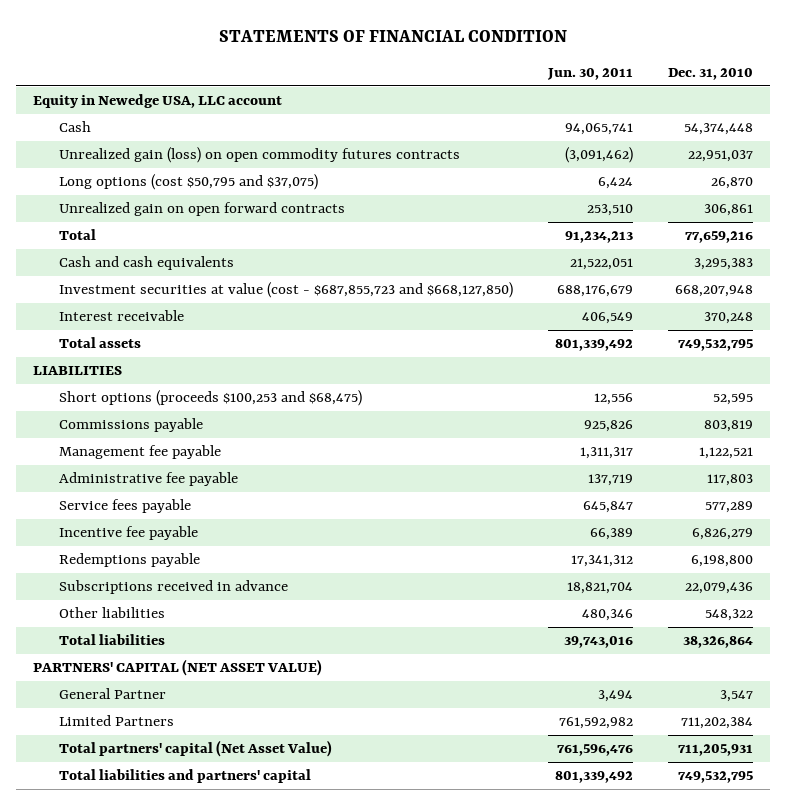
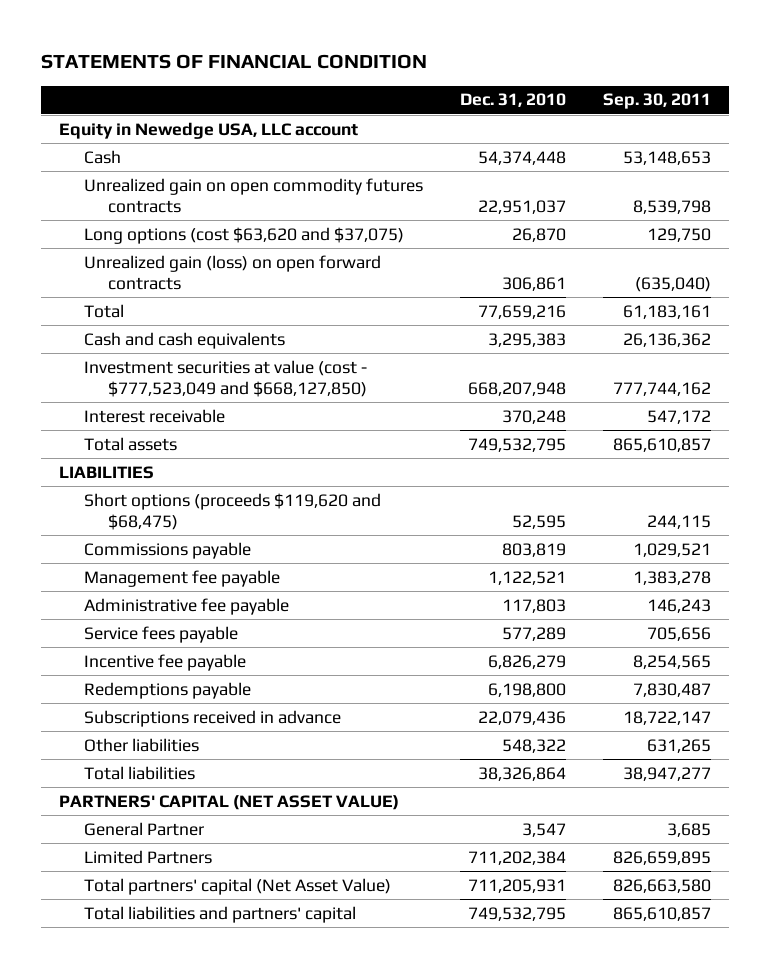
- | Jun. 30, 2011 | Dec. 31, 2010
+ | Dec. 31, 2010 | Sep. 30, 2011
- Unrealized gain (loss) on open commodity futures contracts | (3,091,462) | 22,951,037
- Long options (cost $50,795 and $37,075) | 6,424 | 26,870
- Unrealized gain on open forward contracts | 253,510 | 306,861
+ Unrealized gain on open commodity futures contracts | 22,951,037 | 8,539,798
+ Long options (cost $63,620 and $37,075) | 26,870 | 129,750
+ Unrealized gain (loss) on open forward contracts | 306,861 | (635,040)
- Investment securities at value (cost - $687,855,723 and $668,127,850) | 688,176,679 | 668,207,948
+ Investment securities at value (cost - $777,523,049 and $668,127,850) | 668,207,948 | 777,744,162
- Short options (proceeds $100,253 and $68,475) | 12,556 | 52,595
+ Short options (proceeds $119,620 and $68,475) | 52,595 | 244,115

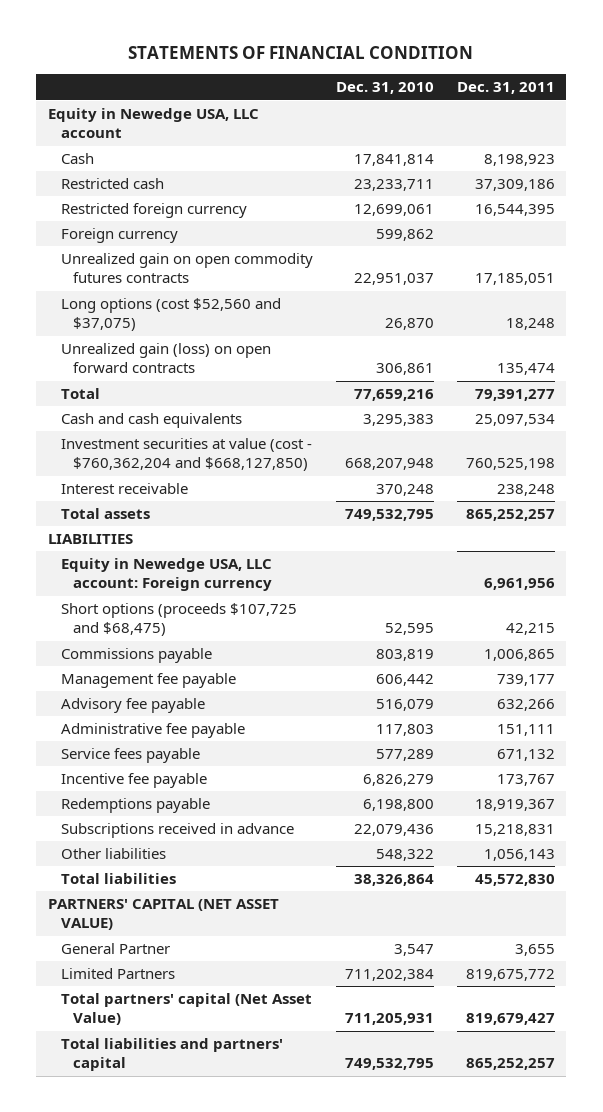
- | Dec. 31, 2010 | Sep. 30, 2011
+ | Dec. 31, 2010 | Dec. 31, 2011
- Cash | 54,374,448 | 53,148,653
+ Cash | 17,841,814 | 8,198,923
+ Restricted cash | 23,233,711 | 37,309,186
+ Restricted foreign currency | 12,699,061 | 16,544,395
+ Foreign currency | 599,862 |
- Long options (cost $63,620 and $37,075) | 26,870 | 129,750
+ Long options (cost $52,560 and $37,075) | 26,870 | 18,248
- Investment securities at value (cost - $777,523,049 and $668,127,850) | 668,207,948 | 777,744,162
+ Investment securities at value (cost - $760,362,204 and $668,127,850) | 668,207,948 | 760,525,198
- Short options (proceeds $119,620 and $68,475) | 52,595 | 244,115
+ Equity in Newedge USA, LLC account: Foreign currency | | 6,961,956
+ Short options (proceeds $107,725 and $68,475) | 52,595 | 42,215
- Management fee payable | 1,122,521 | 1,383,278
+ Management fee payable | 606,442 | 739,177
+ Advisory fee payable | 516,079 | 632,266

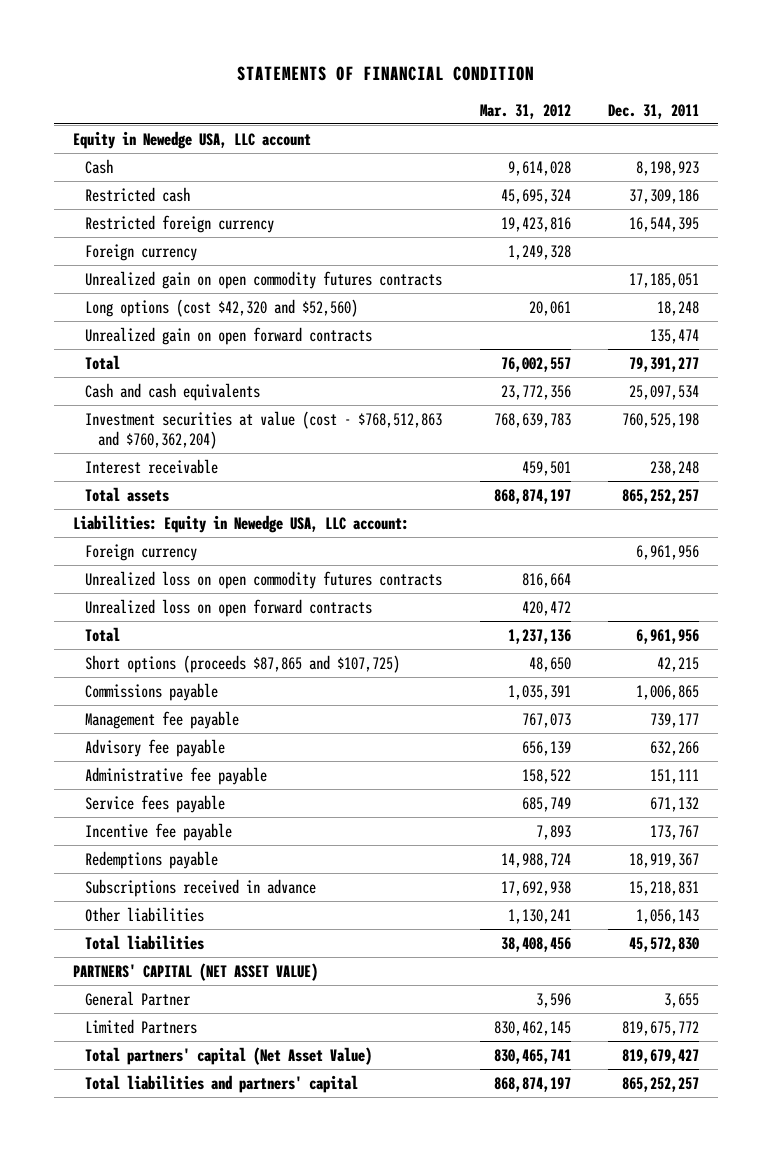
- | Dec. 31, 2010 | Dec. 31, 2011
+ | Mar. 31, 2012 | Dec. 31, 2011
- Long options (cost $52,560 and $37,075) | 26,870 | 18,248
- Unrealized gain (loss) on open forward contracts | 306,861 | 135,474
+ Long options (cost $42,320 and $52,560) | 20,061 | 18,248
+ Unrealized gain on open forward contracts | | 135,474
- Investment securities at value (cost - $760,362,204 and $668,127,850) | 668,207,948 | 760,525,198
+ Investment securities at value (cost - $768,512,863 and $760,362,204) | 768,639,783 | 760,525,198
- LIABILITIES
- Equity in Newedge USA, LLC account: Foreign currency | | 6,961,956
- Short options (proceeds $107,725 and $68,475) | 52,595 | 42,215
+ Liabilities: Equity in Newedge USA, LLC account:
+ Foreign currency | | 6,961,956
+ Unrealized loss on open commodity futures contracts | 816,664 |
+ Unrealized loss on open forward contracts | 420,472 |
+ Total | 1,237,136 | 6,961,956
+ Short options (proceeds $87,865 and $107,725) | 48,650 | 42,215

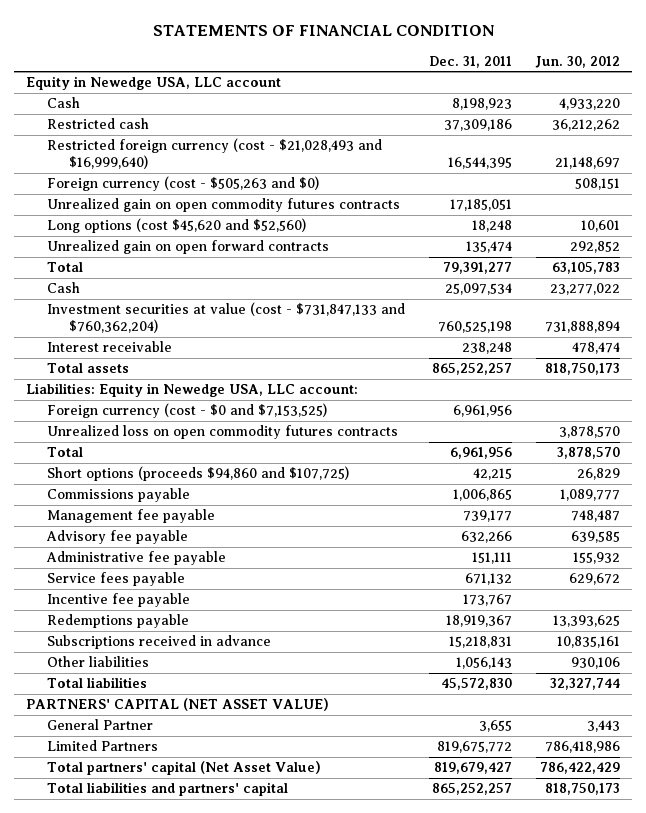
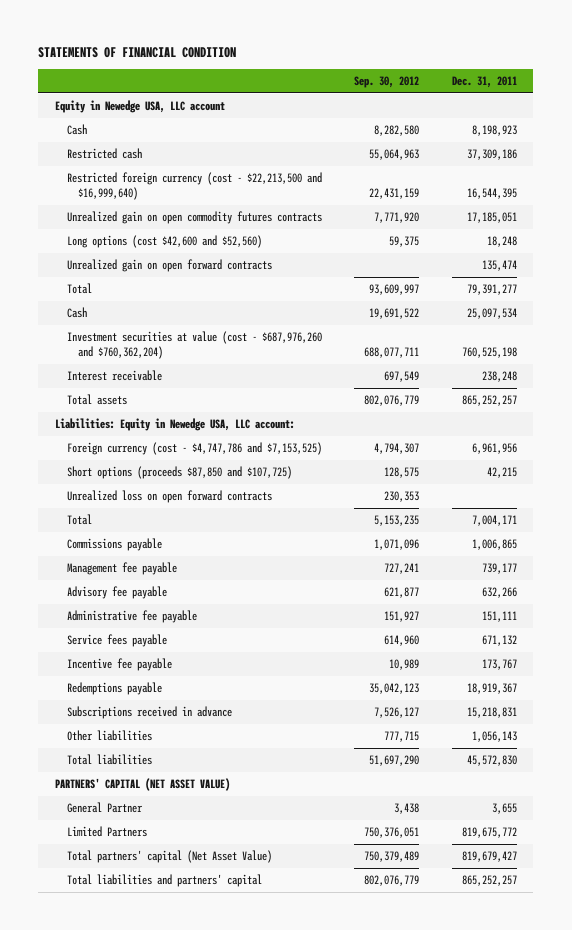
- | Dec. 31, 2011 | Jun. 30, 2012
+ | Sep. 30, 2012 | Dec. 31, 2011
- Restricted foreign currency (cost - $21,028,493 and $16,999,640) | 16,544,395 | 21,148,697
- Foreign currency (cost - $505,263 and $0) | | 508,151
+ Restricted foreign currency (cost - $22,213,500 and $16,999,640) | 22,431,159 | 16,544,395
- Long options (cost $45,620 and $52,560) | 18,248 | 10,601
+ Long options (cost $42,600 and $52,560) | 59,375 | 18,248
- Investment securities at value (cost - $731,847,133 and $760,362,204) | 760,525,198 | 731,888,894
+ Investment securities at value (cost - $687,976,260 and $760,362,204) | 688,077,711 | 760,525,198
- Foreign currency (cost - $0 and $7,153,525) | 6,961,956 |
- Unrealized loss on open commodity futures contracts | | 3,878,570
- Total | 6,961,956 | 3,878,570
- Short options (proceeds $94,860 and $107,725) | 42,215 | 26,829
+ Foreign currency (cost - $4,747,786 and $7,153,525) | 4,794,307 | 6,961,956
+ Short options (proceeds $87,850 and $107,725) | 128,575 | 42,215
+ Unrealized loss on open forward contracts | 230,353 |
+ Total | 5,153,235 | 7,004,171

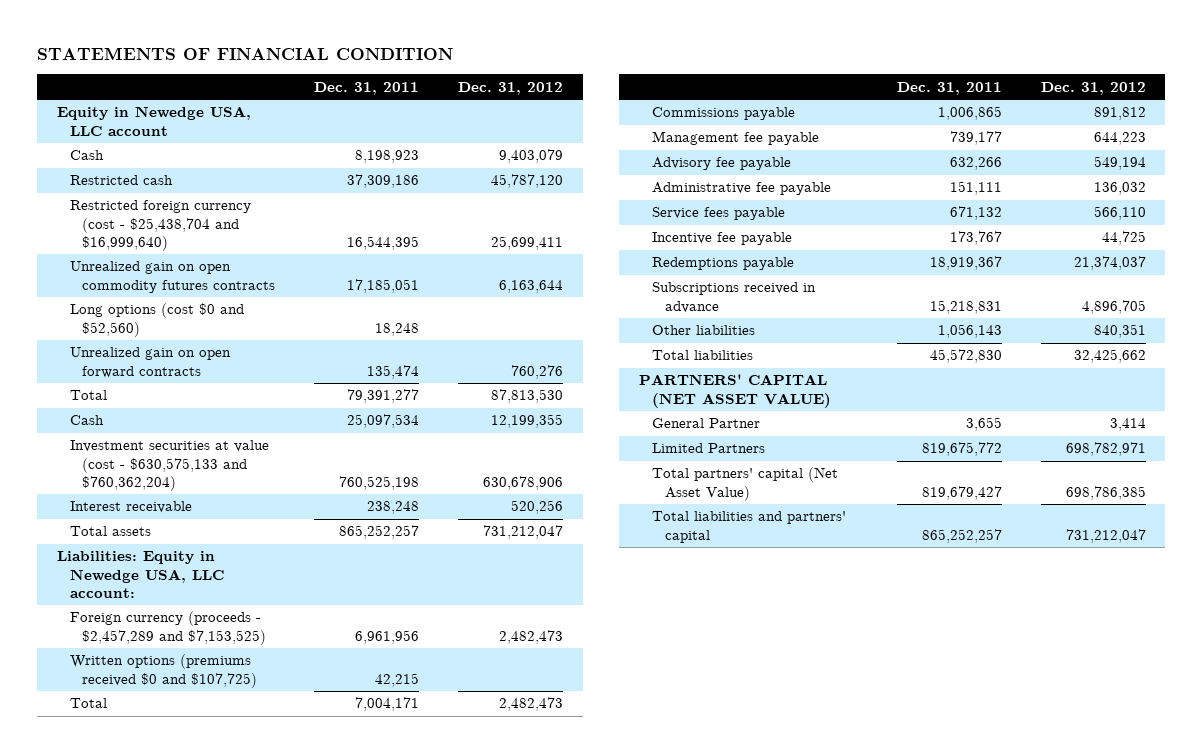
- | Sep. 30, 2012 | Dec. 31, 2011
+ | Dec. 31, 2011 | Dec. 31, 2012
- Restricted foreign currency (cost - $22,213,500 and $16,999,640) | 22,431,159 | 16,544,395
+ Restricted foreign currency (cost - $25,438,704 and $16,999,640) | 16,544,395 | 25,699,411
- Long options (cost $42,600 and $52,560) | 59,375 | 18,248
+ Long options (cost $0 and $52,560) | 18,248 |
- Investment securities at value (cost - $687,976,260 and $760,362,204) | 688,077,711 | 760,525,198
+ Investment securities at value (cost - $630,575,133 and $760,362,204) | 760,525,198 | 630,678,906
- Foreign currency (cost - $4,747,786 and $7,153,525) | 4,794,307 | 6,961,956
- Short options (proceeds $87,850 and $107,725) | 128,575 | 42,215
- Unrealized loss on open forward contracts | 230,353 |
+ Foreign currency (proceeds - $2,457,289 and $7,153,525) | 6,961,956 | 2,482,473
+ Written options (premiums received $0 and $107,725) | 42,215 |

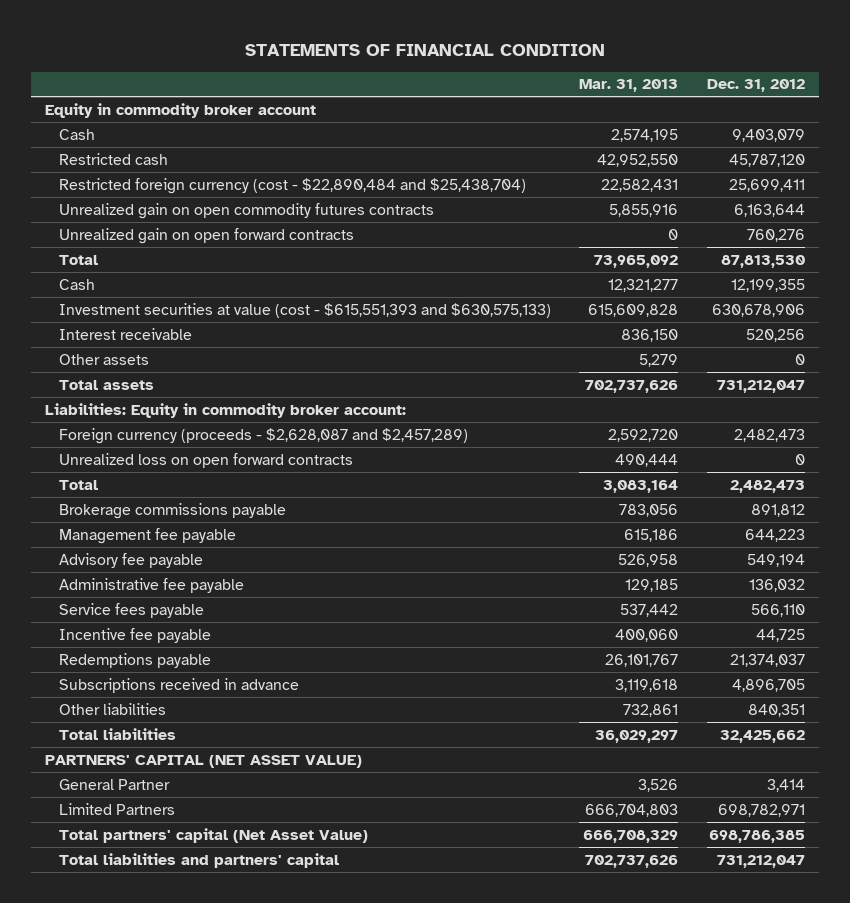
- | Dec. 31, 2011 | Dec. 31, 2012
+ | Mar. 31, 2013 | Dec. 31, 2012
- Equity in Newedge USA, LLC account
+ Equity in commodity broker account
- Restricted foreign currency (cost - $25,438,704 and $16,999,640) | 16,544,395 | 25,699,411
+ Restricted foreign currency (cost - $22,890,484 and $25,438,704) | 22,582,431 | 25,699,411
- Long options (cost $0 and $52,560) | 18,248 |
- Investment securities at value (cost - $630,575,133 and $760,362,204) | 760,525,198 | 630,678,906
+ Investment securities at value (cost - $615,551,393 and $630,575,133) | 615,609,828 | 630,678,906
+ Other assets | 5,279 | 0
- Liabilities: Equity in Newedge USA, LLC account:
- Foreign currency (proceeds - $2,457,289 and $7,153,525) | 6,961,956 | 2,482,473
- Written options (premiums received $0 and $107,725) | 42,215 |
+ Liabilities: Equity in commodity broker account:
+ Foreign currency (proceeds - $2,628,087 and $2,457,289) | 2,592,720 | 2,482,473
+ Unrealized loss on open forward contracts | 490,444 | 0
- Commissions payable | 1,006,865 | 891,812
+ Brokerage commissions payable | 783,056 | 891,812

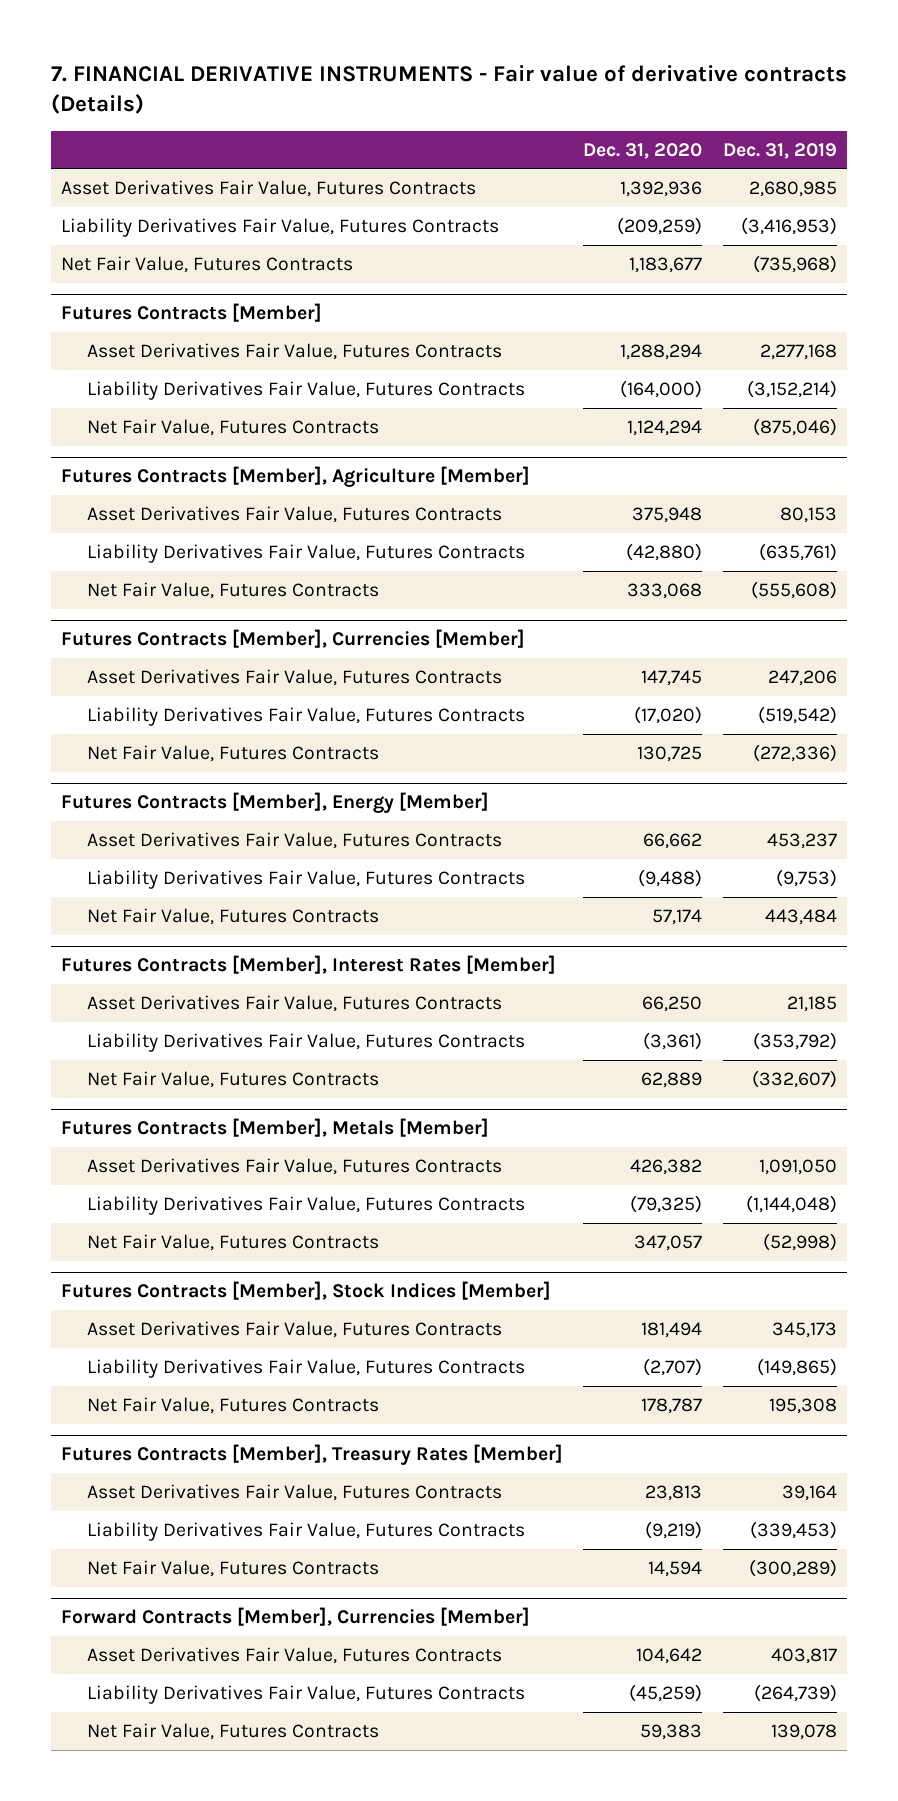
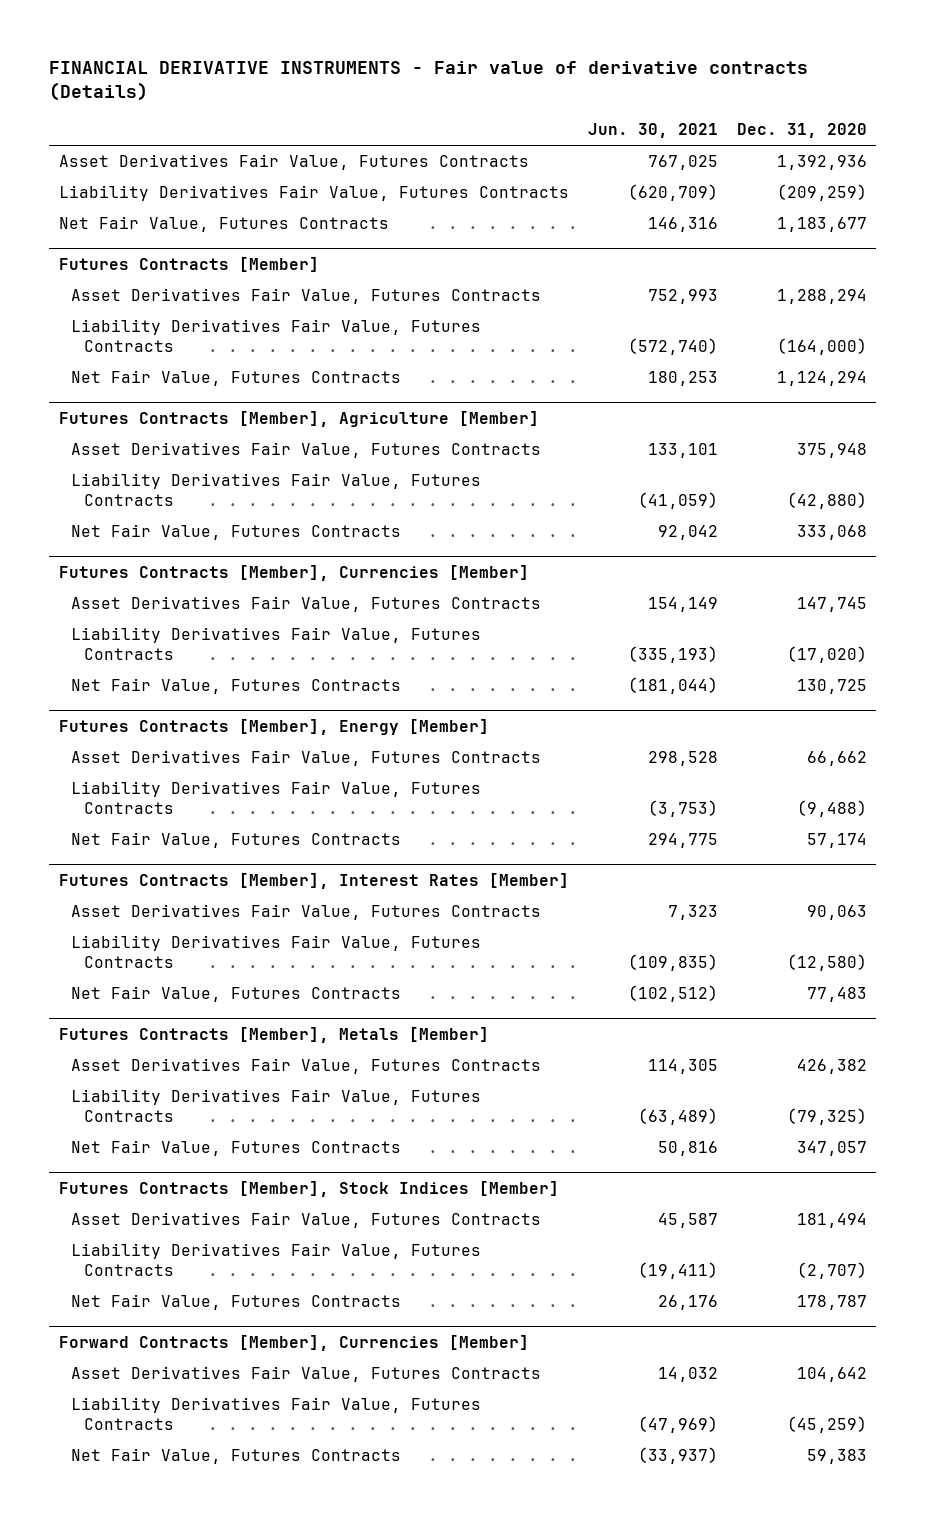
- 7. FINANCIAL DERIVATIVE INSTRUMENTS - Fair value of derivative contracts (Details)
+ FINANCIAL DERIVATIVE INSTRUMENTS - Fair value of derivative contracts (Details)
- | Dec. 31, 2020 | Dec. 31, 2019
+ | Jun. 30, 2021 | Dec. 31, 2020
@ Futures Contracts [Member], Interest Rates [Member]
- Asset Derivatives Fair Value, Futures Contracts | 66,250 | 21,185
- Liability Derivatives Fair Value, Futures Contracts | (3,361) | (353,792)
- Net Fair Value, Futures Contracts | 62,889 | (332,607)
+ Asset Derivatives Fair Value, Futures Contracts | 7,323 | 90,063
+ Liability Derivatives Fair Value, Futures Contracts | (109,835) | (12,580)
+ Net Fair Value, Futures Contracts | (102,512) | 77,483
- Futures Contracts [Member], Treasury Rates [Member]
- Asset Derivatives Fair Value, Futures Contracts | 23,813 | 39,164
- Liability Derivatives Fair Value, Futures Contracts | (9,219) | (339,453)
- Net Fair Value, Futures Contracts | 14,594 | (300,289)

